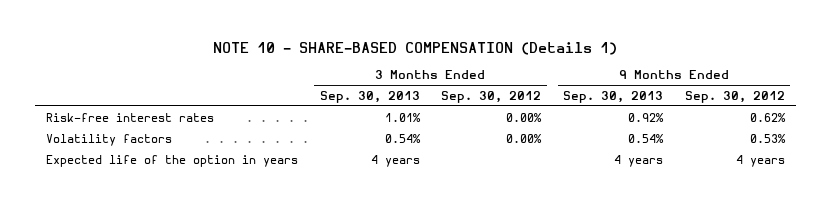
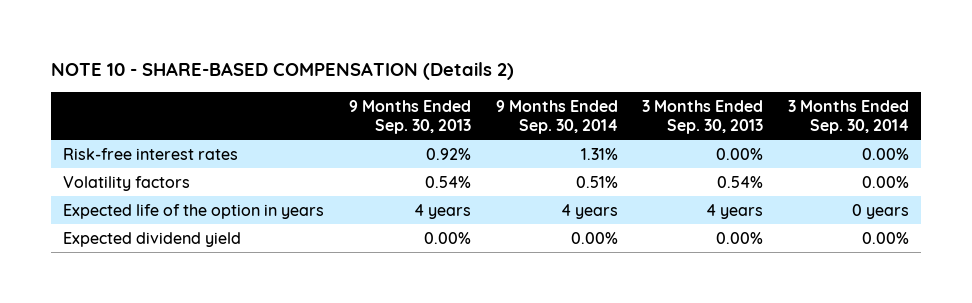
- NOTE 10 - SHARE-BASED COMPENSATION (Details 1)
+ NOTE 10 - SHARE-BASED COMPENSATION (Details 2)
- | 3 Months Ended Sep. 30, 2013 | 3 Months Ended Sep. 30, 2012 | 9 Months Ended Sep. 30, 2013 | 9 Months Ended Sep. 30, 2012
+ | 9 Months Ended Sep. 30, 2013 | 9 Months Ended Sep. 30, 2014 | 3 Months Ended Sep. 30, 2013 | 3 Months Ended Sep. 30, 2014
- Risk-free interest rates | 1.01% | 0.00% | 0.92% | 0.62%
+ Risk-free interest rates | 0.92% | 1.31% | 0.00% | 0.00%
+ Expected dividend yield | 0.00% | 0.00% | 0.00% | 0.00%

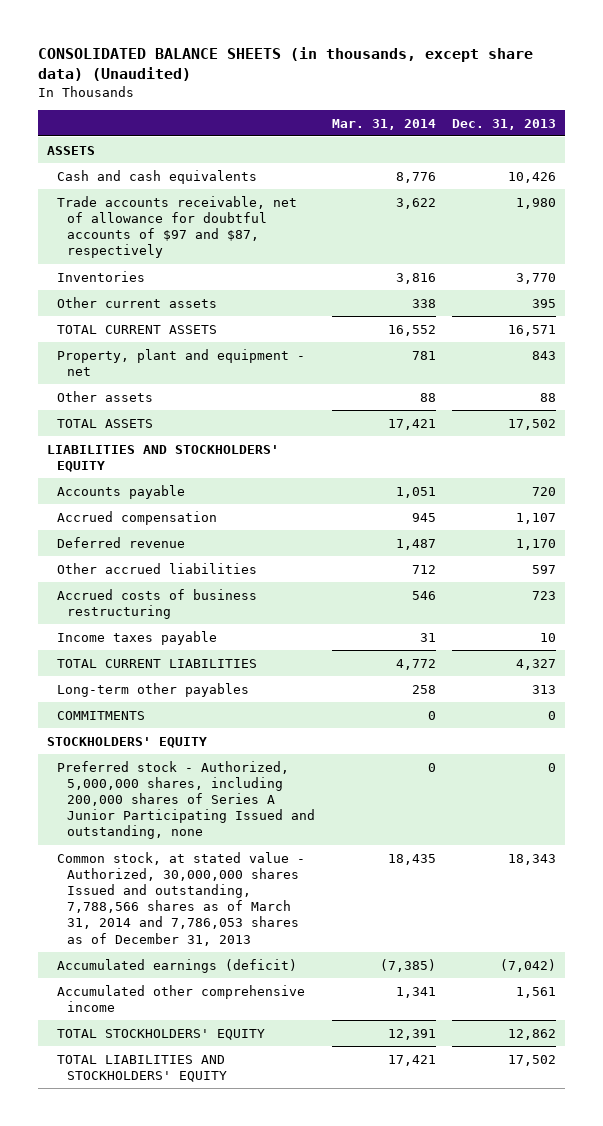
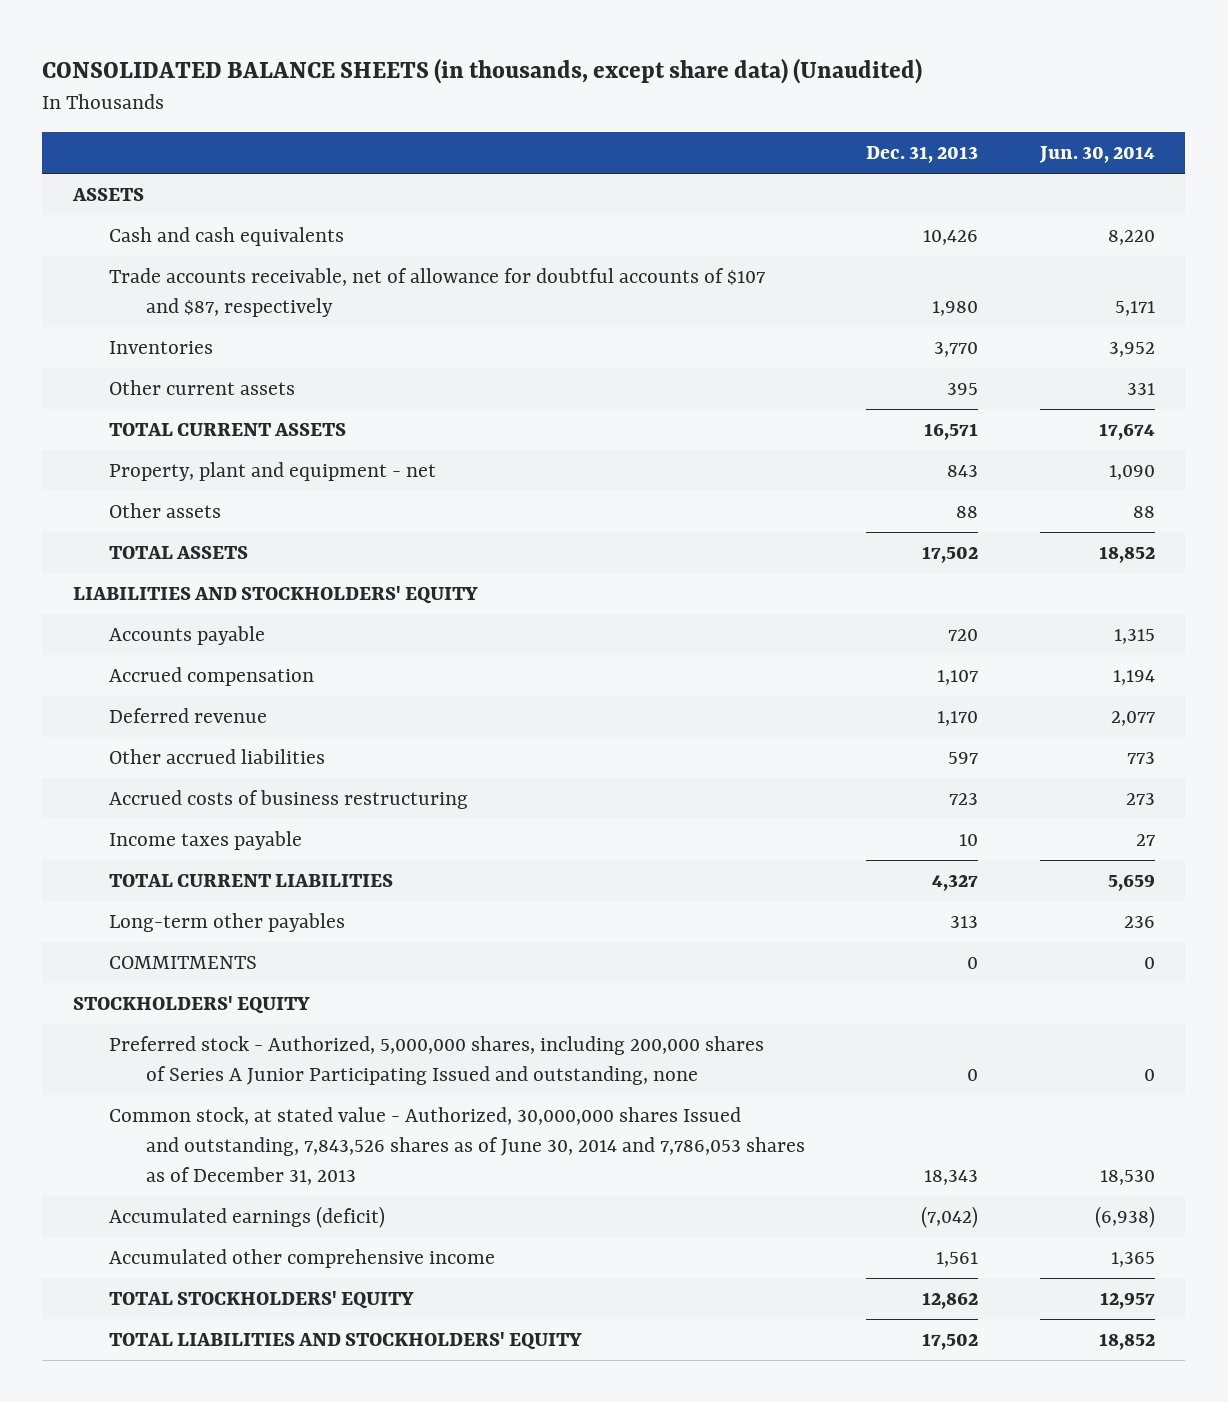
- | Mar. 31, 2014 | Dec. 31, 2013
+ | Dec. 31, 2013 | Jun. 30, 2014
- Trade accounts receivable, net of allowance for doubtful accounts of $97 and $87, respectively | 3,622 | 1,980
+ Trade accounts receivable, net of allowance for doubtful accounts of $107 and $87, respectively | 1,980 | 5,171
- Common stock, at stated value - Authorized, 30,000,000 shares Issued and outstanding, 7,788,566 shares as of March 31, 2014 and 7,786,053 shares as of December 31, 2013 | 18,435 | 18,343
+ Common stock, at stated value - Authorized, 30,000,000 shares Issued and outstanding, 7,843,526 shares as of June 30, 2014 and 7,786,053 shares as of December 31, 2013 | 18,343 | 18,530

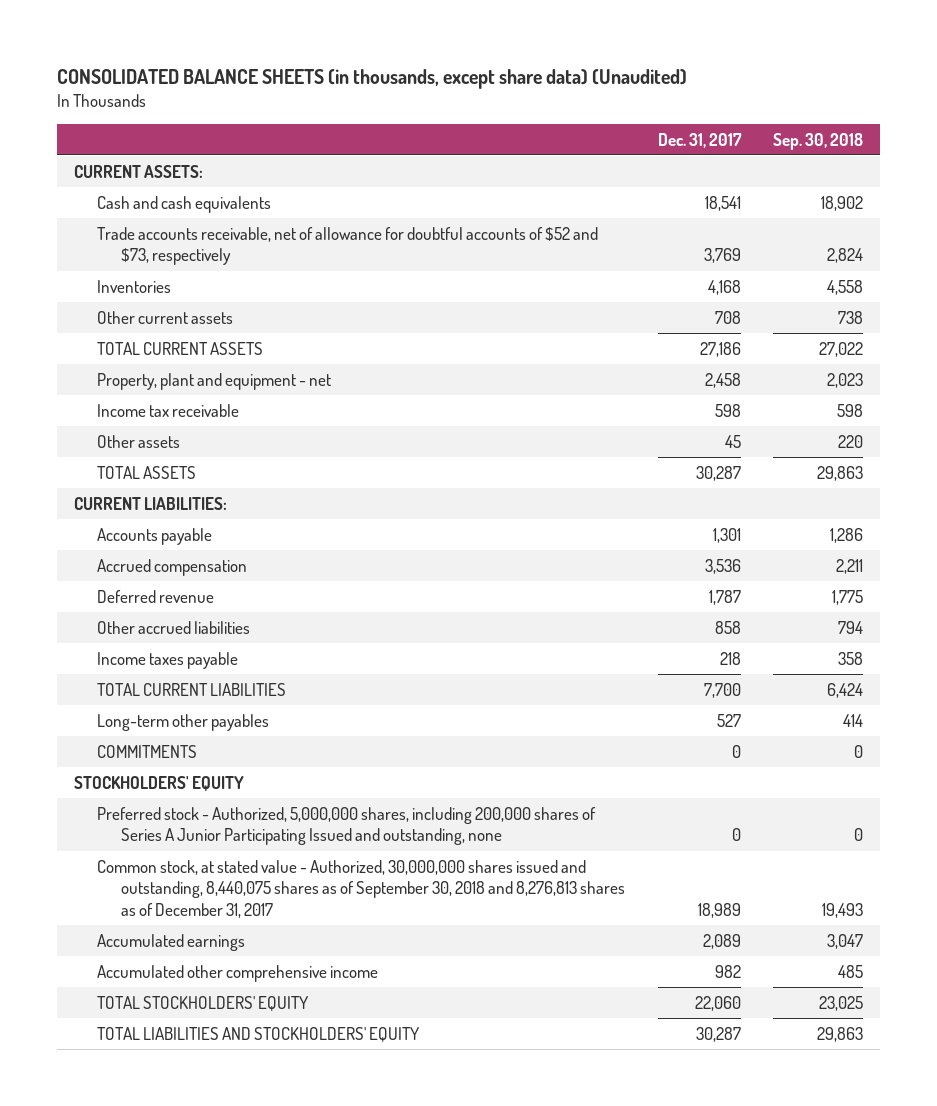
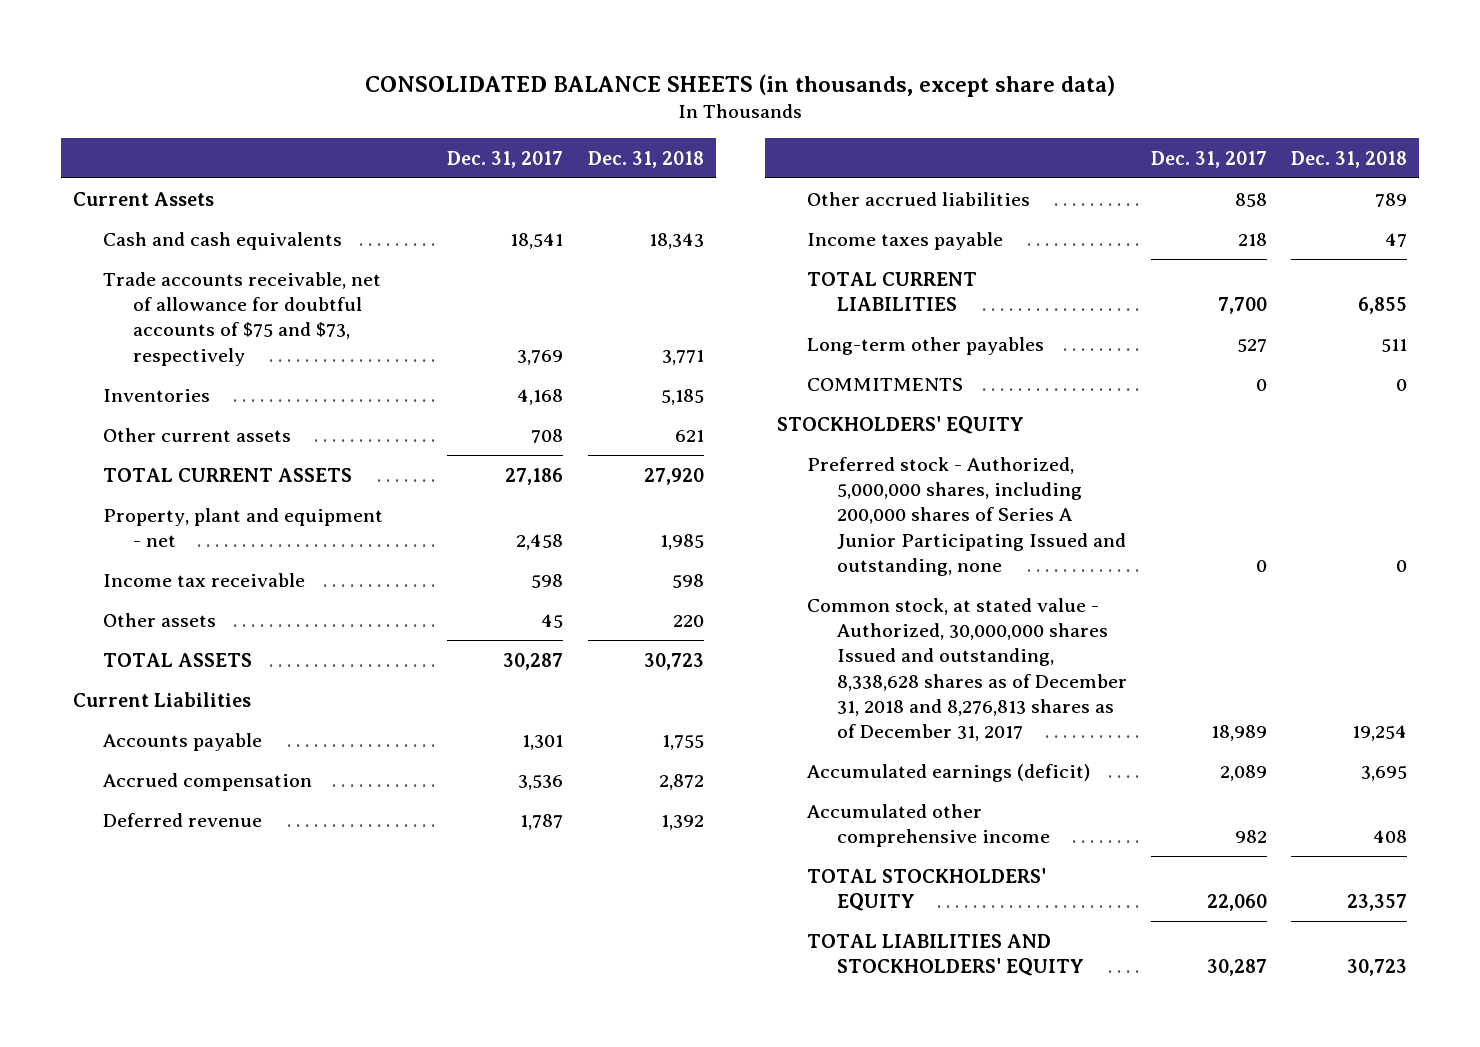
- CONSOLIDATED BALANCE SHEETS (in thousands, except share data) (Unaudited)
+ CONSOLIDATED BALANCE SHEETS (in thousands, except share data)
- | Dec. 31, 2017 | Sep. 30, 2018
+ | Dec. 31, 2017 | Dec. 31, 2018
- CURRENT ASSETS:
+ Current Assets
- Trade accounts receivable, net of allowance for doubtful accounts of $52 and $73, respectively | 3,769 | 2,824
+ Trade accounts receivable, net of allowance for doubtful accounts of $75 and $73, respectively | 3,769 | 3,771
- CURRENT LIABILITIES:
+ Current Liabilities
- Common stock, at stated value - Authorized, 30,000,000 shares issued and outstanding, 8,440,075 shares as of September 30, 2018 and 8,276,813 shares as of December 31, 2017 | 18,989 | 19,493
- Accumulated earnings | 2,089 | 3,047
+ Common stock, at stated value - Authorized, 30,000,000 shares Issued and outstanding, 8,338,628 shares as of December 31, 2018 and 8,276,813 shares as of December 31, 2017 | 18,989 | 19,254
+ Accumulated earnings (deficit) | 2,089 | 3,695

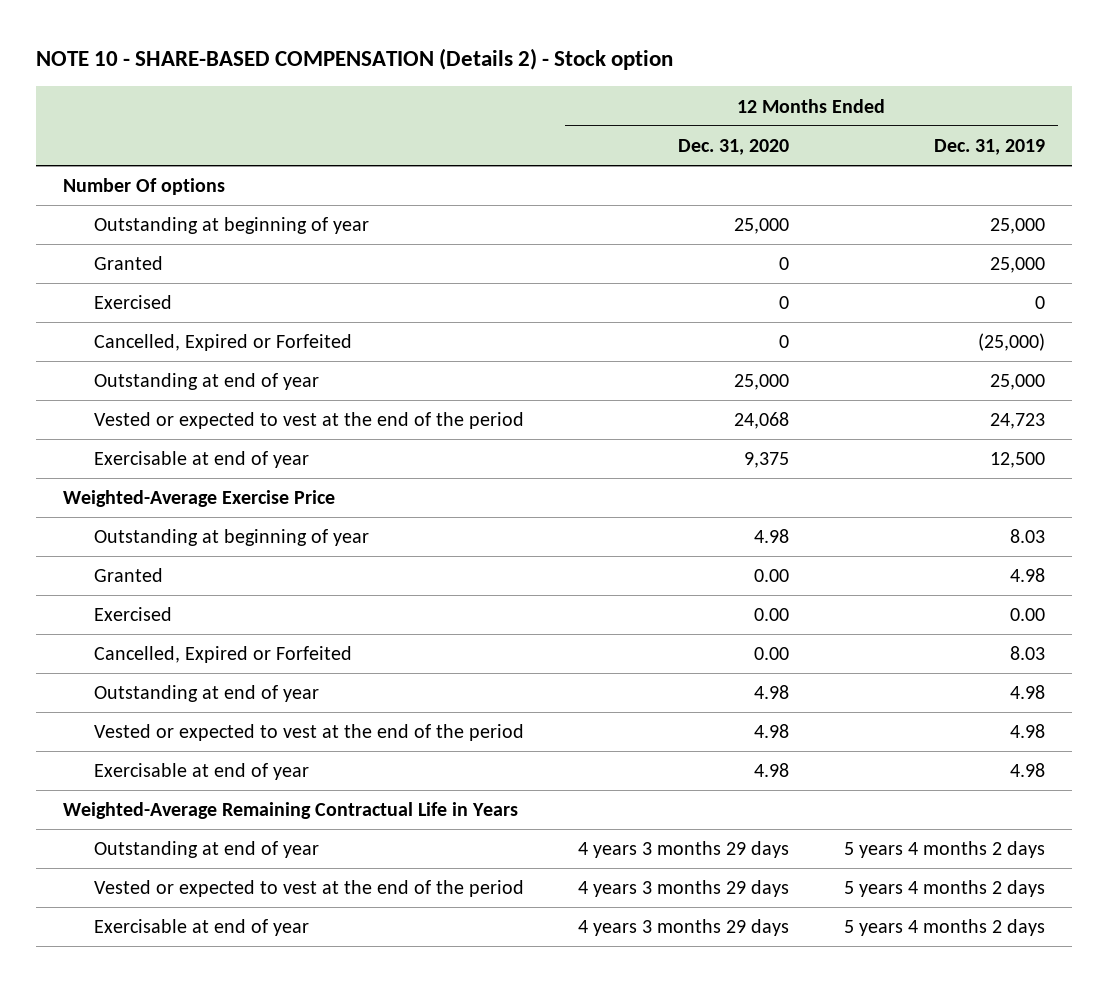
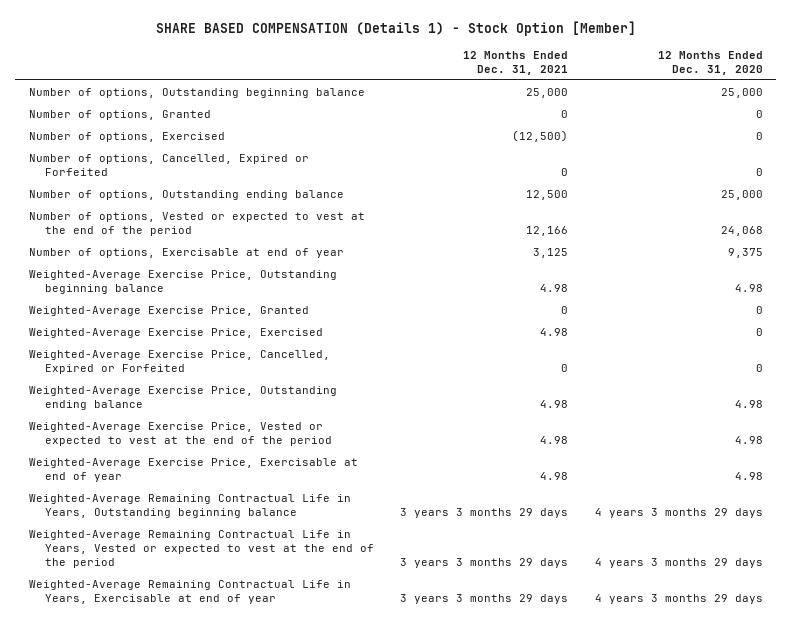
- NOTE 10 - SHARE-BASED COMPENSATION (Details 2) - Stock option
+ SHARE BASED COMPENSATION (Details 1) - Stock Option [Member]
- | 12 Months Ended Dec. 31, 2020 | 12 Months Ended Dec. 31, 2019
+ | 12 Months Ended Dec. 31, 2021 | 12 Months Ended Dec. 31, 2020
- Number Of options
- Outstanding at beginning of year | 25,000 | 25,000
- Granted | 0 | 25,000
- Exercised | 0 | 0
- Cancelled, Expired or Forfeited | 0 | (25,000)
- Outstanding at end of year | 25,000 | 25,000
- Vested or expected to vest at the end of the period | 24,068 | 24,723
- Exercisable at end of year | 9,375 | 12,500
- Weighted-Average Exercise Price
- Outstanding at beginning of year | 4.98 | 8.03
- Granted | 0.00 | 4.98
- Exercised | 0.00 | 0.00
- Cancelled, Expired or Forfeited | 0.00 | 8.03
- Outstanding at end of year | 4.98 | 4.98
- Vested or expected to vest at the end of the period | 4.98 | 4.98
- Exercisable at end of year | 4.98 | 4.98
- Weighted-Average Remaining Contractual Life in Years
- Outstanding at end of year | 4 years 3 months 29 days | 5 years 4 months 2 days
- Vested or expected to vest at the end of the period | 4 years 3 months 29 days | 5 years 4 months 2 days
- Exercisable at end of year | 4 years 3 months 29 days | 5 years 4 months 2 days
+ Number of options, Outstanding beginning balance | 25,000 | 25,000
+ Number of options, Granted | 0 | 0
+ Number of options, Exercised | (12,500) | 0
+ Number of options, Cancelled, Expired or Forfeited | 0 | 0
+ Number of options, Outstanding ending balance | 12,500 | 25,000
+ Number of options, Vested or expected to vest at the end of the period | 12,166 | 24,068
+ Number of options, Exercisable at end of year | 3,125 | 9,375
+ Weighted-Average Exercise Price, Outstanding beginning balance | 4.98 | 4.98
+ Weighted-Average Exercise Price, Granted | 0 | 0
+ Weighted-Average Exercise Price, Exercised | 4.98 | 0
+ Weighted-Average Exercise Price, Cancelled, Expired or Forfeited | 0 | 0
+ Weighted-Average Exercise Price, Outstanding ending balance | 4.98 | 4.98
+ Weighted-Average Exercise Price, Vested or expected to vest at the end of the period | 4.98 | 4.98
+ Weighted-Average Exercise Price, Exercisable at end of year | 4.98 | 4.98
+ Weighted-Average Remaining Contractual Life in Years, Outstanding beginning balance | 3 years 3 months 29 days | 4 years 3 months 29 days
+ Weighted-Average Remaining Contractual Life in Years, Vested or expected to vest at the end of the period | 3 years 3 months 29 days | 4 years 3 months 29 days
+ Weighted-Average Remaining Contractual Life in Years, Exercisable at end of year | 3 years 3 months 29 days | 4 years 3 months 29 days

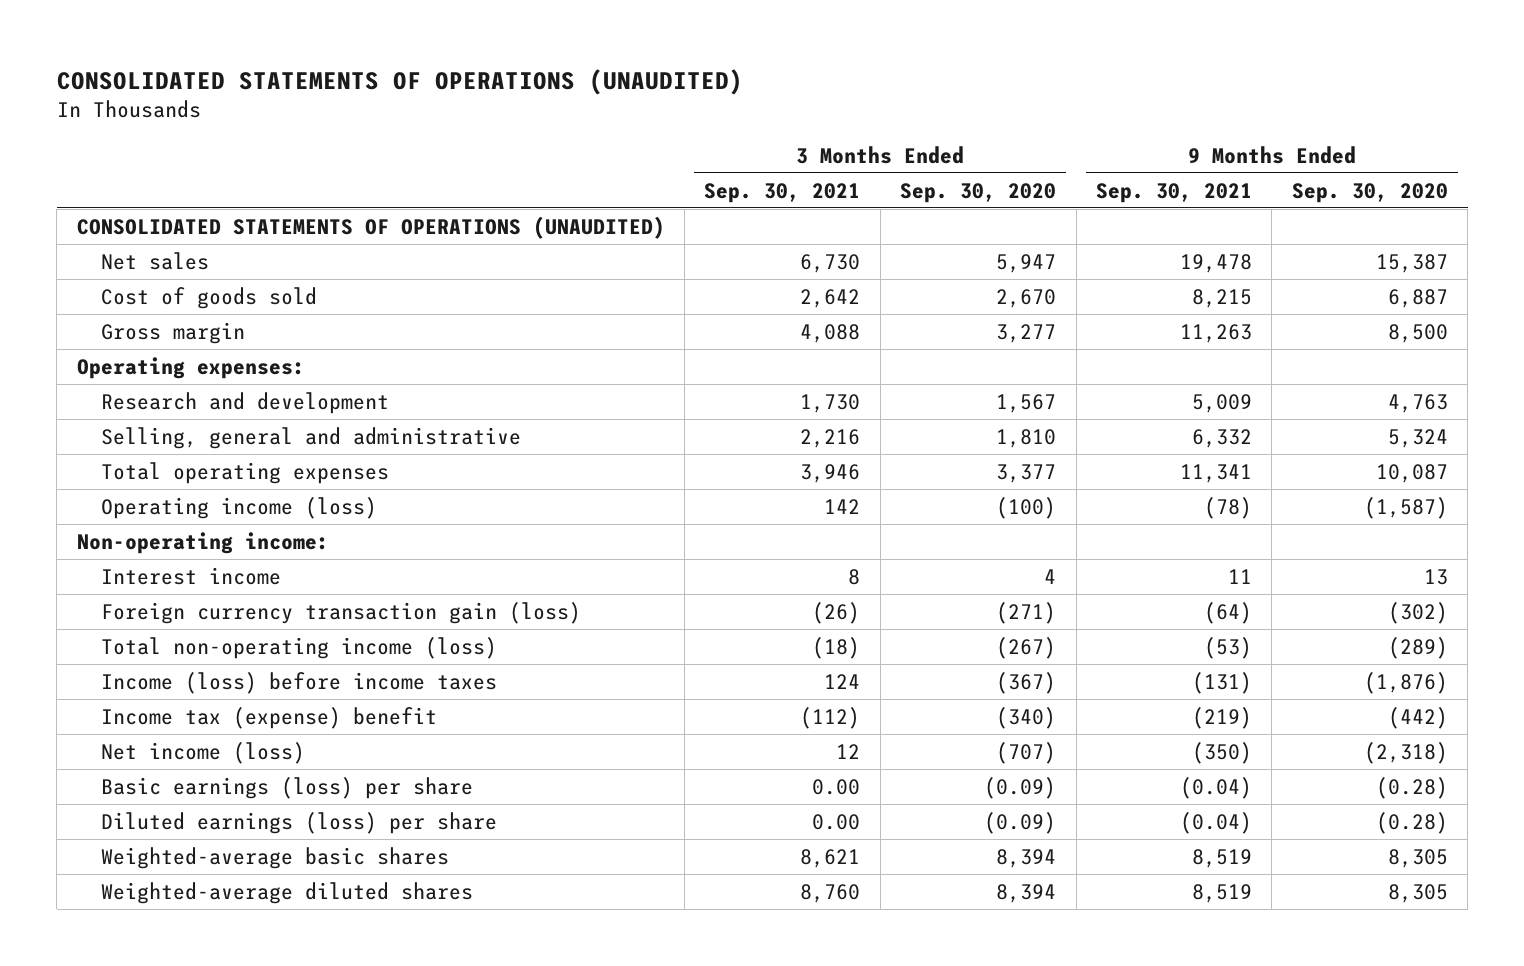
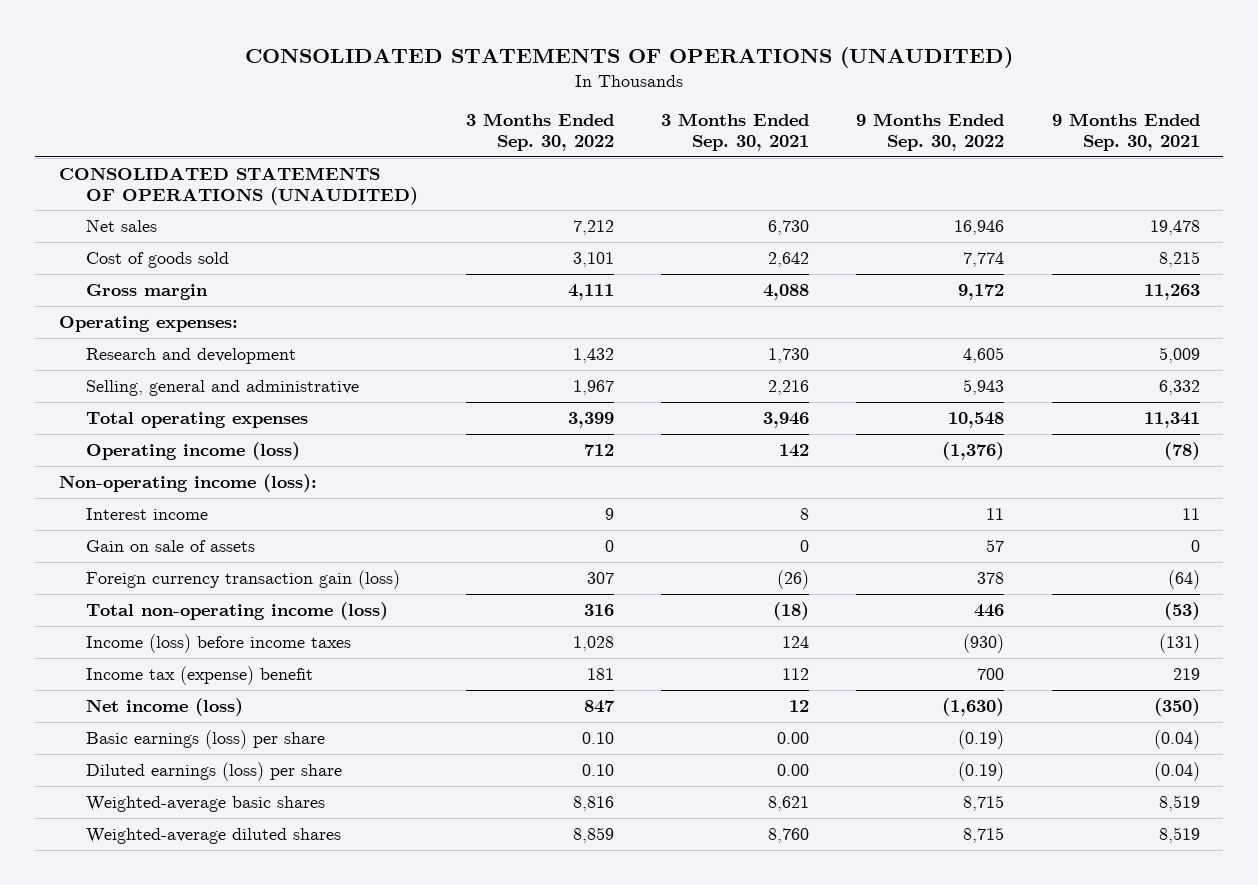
- | 3 Months Ended Sep. 30, 2021 | 3 Months Ended Sep. 30, 2020 | 9 Months Ended Sep. 30, 2021 | 9 Months Ended Sep. 30, 2020
+ | 3 Months Ended Sep. 30, 2022 | 3 Months Ended Sep. 30, 2021 | 9 Months Ended Sep. 30, 2022 | 9 Months Ended Sep. 30, 2021
- Non-operating income:
+ Non-operating income (loss):
+ Gain on sale of assets | 0 | 0 | 57 | 0
- Income tax (expense) benefit | (112) | (340) | (219) | (442)
+ Income tax (expense) benefit | 181 | 112 | 700 | 219

